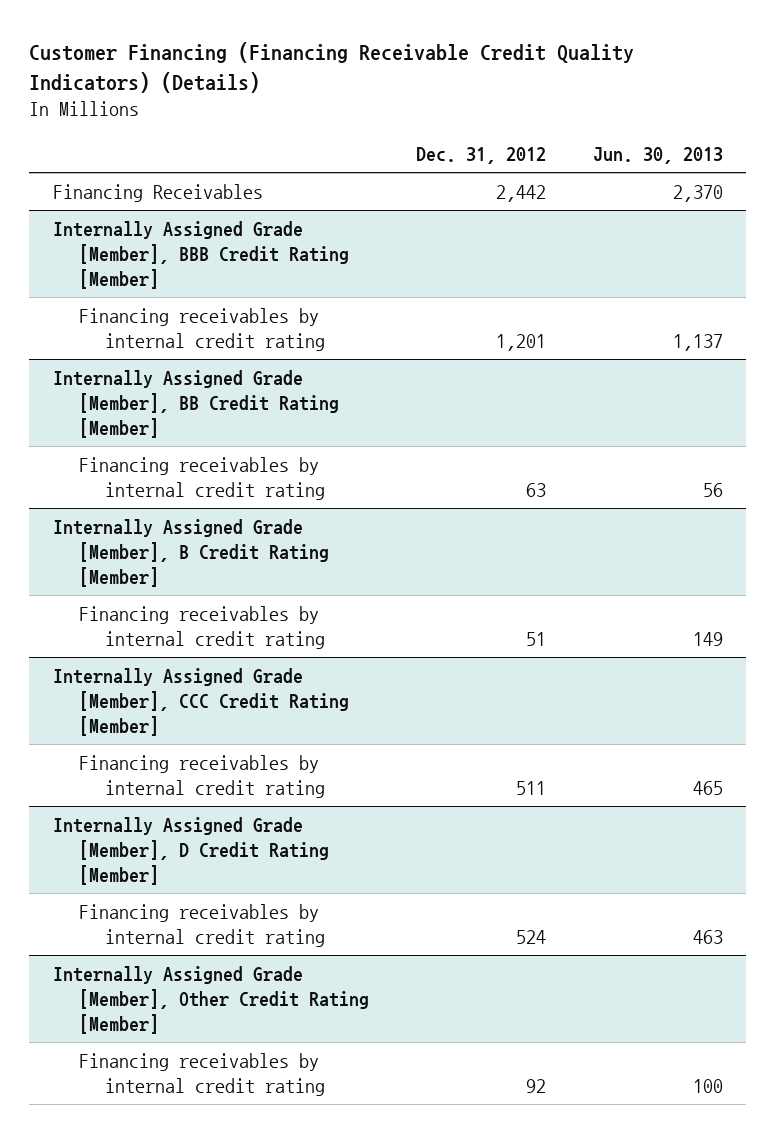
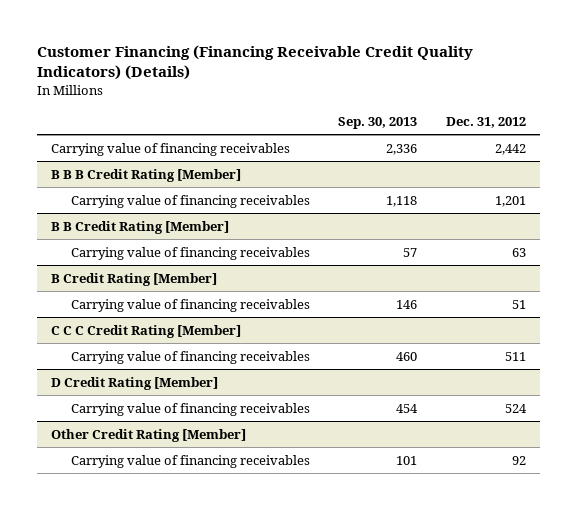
- | Dec. 31, 2012 | Jun. 30, 2013
+ | Sep. 30, 2013 | Dec. 31, 2012
- Financing Receivables | 2,442 | 2,370
- Internally Assigned Grade [Member], BBB Credit Rating [Member]
- Financing receivables by internal credit rating | 1,201 | 1,137
- Internally Assigned Grade [Member], BB Credit Rating [Member]
- Financing receivables by internal credit rating | 63 | 56
- Internally Assigned Grade [Member], B Credit Rating [Member]
- Financing receivables by internal credit rating | 51 | 149
- Internally Assigned Grade [Member], CCC Credit Rating [Member]
- Financing receivables by internal credit rating | 511 | 465
- Internally Assigned Grade [Member], D Credit Rating [Member]
- Financing receivables by internal credit rating | 524 | 463
- Internally Assigned Grade [Member], Other Credit Rating [Member]
- Financing receivables by internal credit rating | 92 | 100
+ Carrying value of financing receivables | 2,336 | 2,442
+ B B B Credit Rating [Member]
+ Carrying value of financing receivables | 1,118 | 1,201
+ B B Credit Rating [Member]
+ Carrying value of financing receivables | 57 | 63
+ B Credit Rating [Member]
+ Carrying value of financing receivables | 146 | 51
+ C C C Credit Rating [Member]
+ Carrying value of financing receivables | 460 | 511
+ D Credit Rating [Member]
+ Carrying value of financing receivables | 454 | 524
+ Other Credit Rating [Member]
+ Carrying value of financing receivables | 101 | 92

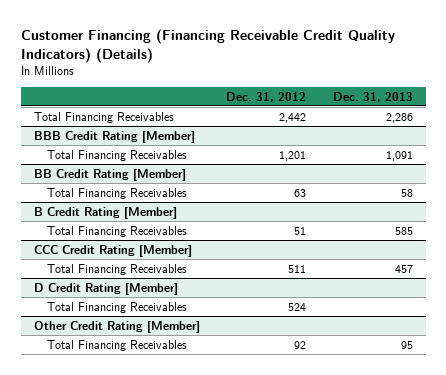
- | Sep. 30, 2013 | Dec. 31, 2012
+ | Dec. 31, 2012 | Dec. 31, 2013
- Carrying value of financing receivables | 2,336 | 2,442
- B B B Credit Rating [Member]
- Carrying value of financing receivables | 1,118 | 1,201
- B B Credit Rating [Member]
- Carrying value of financing receivables | 57 | 63
+ Total Financing Receivables | 2,442 | 2,286
+ BBB Credit Rating [Member]
+ Total Financing Receivables | 1,201 | 1,091
+ BB Credit Rating [Member]
+ Total Financing Receivables | 63 | 58
@ B Credit Rating [Member]
- Carrying value of financing receivables | 146 | 51
- C C C Credit Rating [Member]
- Carrying value of financing receivables | 460 | 511
@ B Credit Rating [Member]
+ Total Financing Receivables | 51 | 585
+ CCC Credit Rating [Member]
+ Total Financing Receivables | 511 | 457
@ D Credit Rating [Member]
- Carrying value of financing receivables | 454 | 524
+ Total Financing Receivables | 524 |
@ Other Credit Rating [Member]
- Carrying value of financing receivables | 101 | 92
+ Total Financing Receivables | 92 | 95

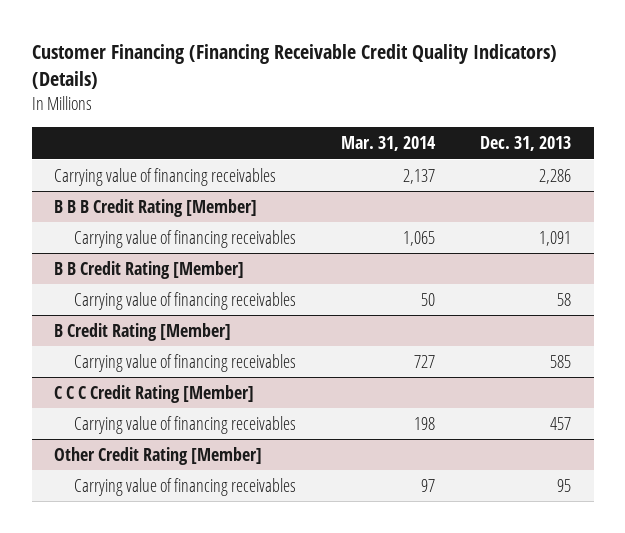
- | Dec. 31, 2012 | Dec. 31, 2013
+ | Mar. 31, 2014 | Dec. 31, 2013
- Total Financing Receivables | 2,442 | 2,286
- BBB Credit Rating [Member]
- Total Financing Receivables | 1,201 | 1,091
- BB Credit Rating [Member]
- Total Financing Receivables | 63 | 58
+ Carrying value of financing receivables | 2,137 | 2,286
+ B B B Credit Rating [Member]
+ Carrying value of financing receivables | 1,065 | 1,091
+ B B Credit Rating [Member]
+ Carrying value of financing receivables | 50 | 58
@ B Credit Rating [Member]
- Total Financing Receivables | 51 | 585
- CCC Credit Rating [Member]
- Total Financing Receivables | 511 | 457
- D Credit Rating [Member]
- Total Financing Receivables | 524 |
@ B Credit Rating [Member]
+ Carrying value of financing receivables | 727 | 585
+ C C C Credit Rating [Member]
+ Carrying value of financing receivables | 198 | 457
@ Other Credit Rating [Member]
- Total Financing Receivables | 92 | 95
+ Carrying value of financing receivables | 97 | 95

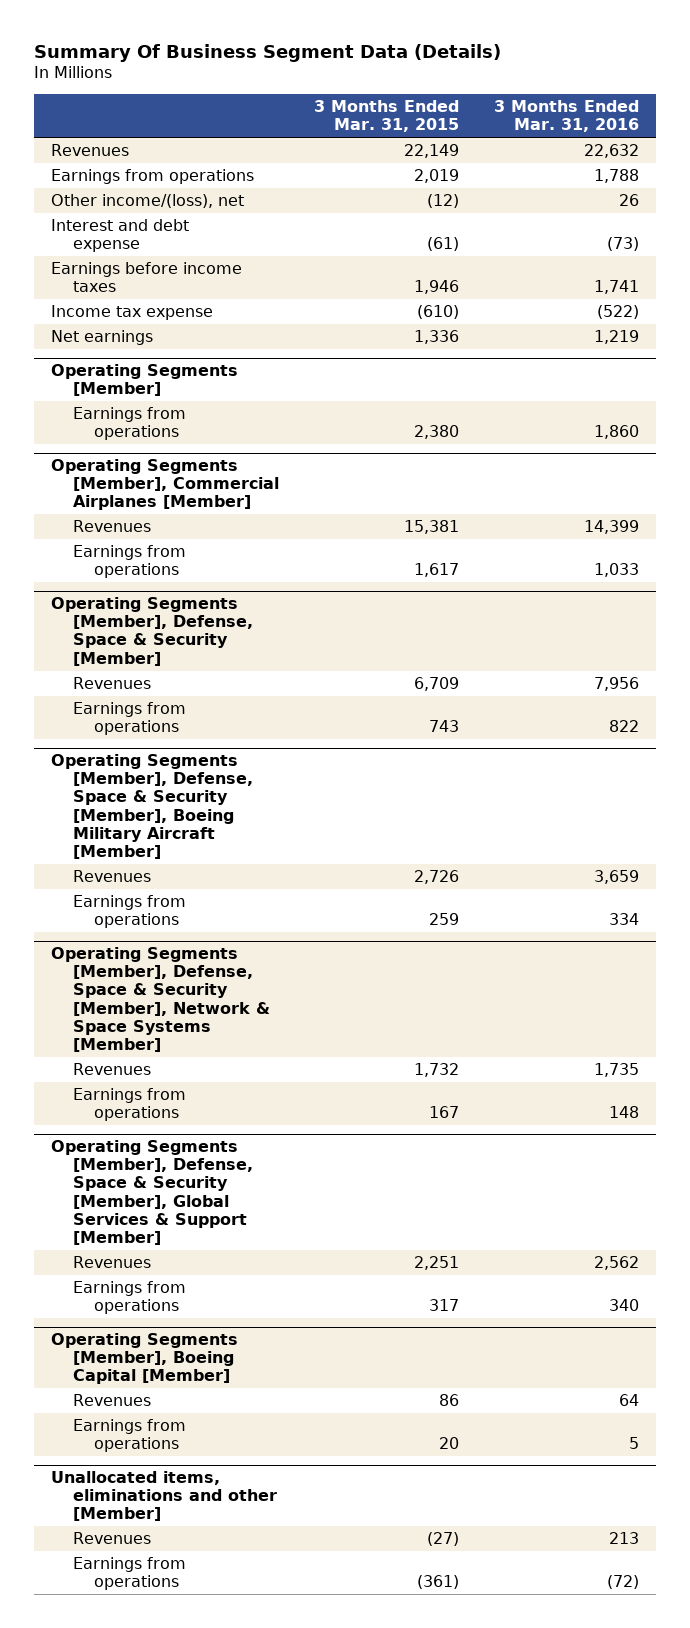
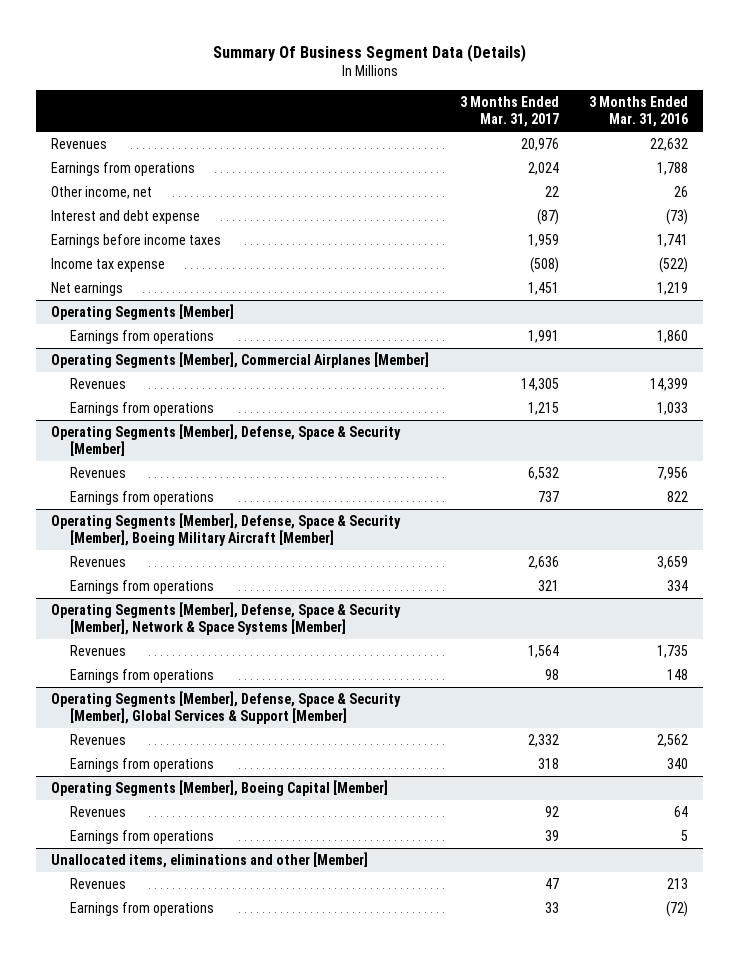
- | 3 Months Ended Mar. 31, 2015 | 3 Months Ended Mar. 31, 2016
+ | 3 Months Ended Mar. 31, 2017 | 3 Months Ended Mar. 31, 2016
- Other income/(loss), net | (12) | 26
+ Other income, net | 22 | 26

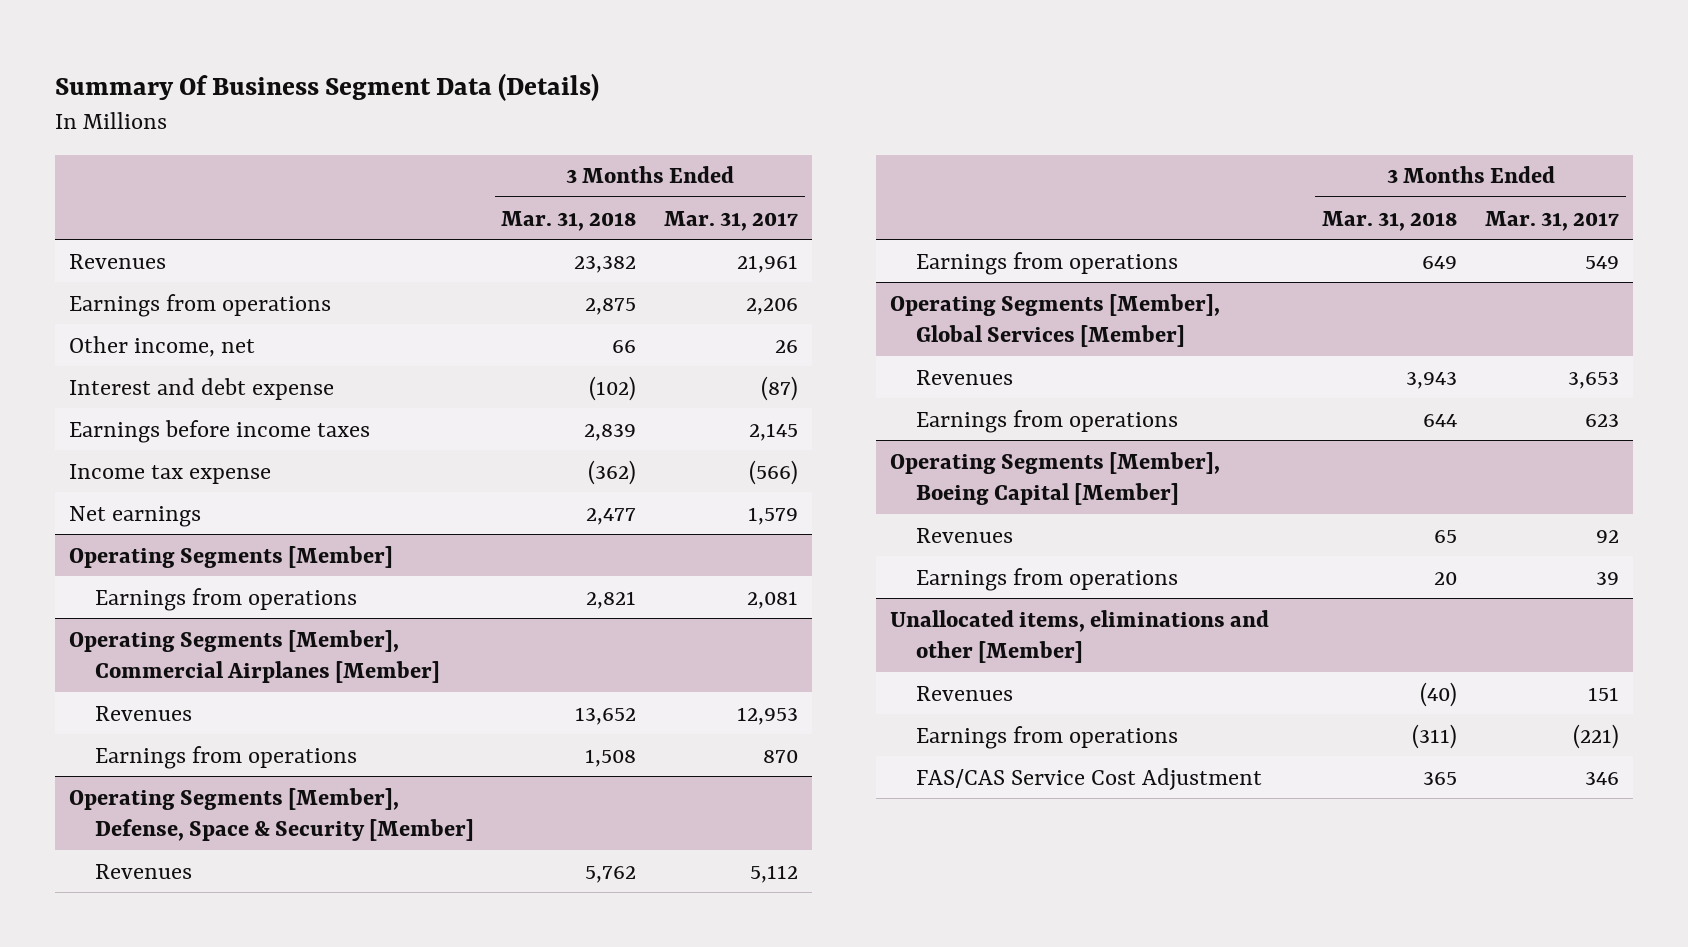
- | 3 Months Ended Mar. 31, 2017 | 3 Months Ended Mar. 31, 2016
+ | 3 Months Ended Mar. 31, 2018 | 3 Months Ended Mar. 31, 2017
- Revenues | 20,976 | 22,632
- Earnings from operations | 2,024 | 1,788
- Other income, net | 22 | 26
+ Revenues | 23,382 | 21,961
+ Earnings from operations | 2,875 | 2,206
+ Other income, net | 66 | 26
- Earnings before income taxes | 1,959 | 1,741
- Income tax expense | (508) | (522)
- Net earnings | 1,451 | 1,219
+ Earnings before income taxes | 2,839 | 2,145
+ Income tax expense | (362) | (566)
+ Net earnings | 2,477 | 1,579
@ Operating Segments [Member]
- Earnings from operations | 1,991 | 1,860
+ Earnings from operations | 2,821 | 2,081
@ Operating Segments [Member], Commercial Airplanes [Member]
- Revenues | 14,305 | 14,399
- Earnings from operations | 1,215 | 1,033
+ Revenues | 13,652 | 12,953
+ Earnings from operations | 1,508 | 870
@ Operating Segments [Member], Defense, Space & Security [Member]
- Revenues | 6,532 | 7,956
- Earnings from operations | 737 | 822
- Operating Segments [Member], Defense, Space & Security [Member], Boeing Military Aircraft [Member]
- Revenues | 2,636 | 3,659
- Earnings from operations | 321 | 334
- Operating Segments [Member], Defense, Space & Security [Member], Network & Space Systems [Member]
- Revenues | 1,564 | 1,735
- Earnings from operations | 98 | 148
- Operating Segments [Member], Defense, Space & Security [Member], Global Services & Support [Member]
- Revenues | 2,332 | 2,562
- Earnings from operations | 318 | 340
@ Operating Segments [Member], Defense, Space & Security [Member]
+ Revenues | 5,762 | 5,112
+ Earnings from operations | 649 | 549
+ Operating Segments [Member], Global Services [Member]
+ Revenues | 3,943 | 3,653
+ Earnings from operations | 644 | 623
@ Unallocated items, eliminations and other [Member]
- Revenues | 47 | 213
- Earnings from operations | 33 | (72)
+ Revenues | (40) | 151
+ Earnings from operations | (311) | (221)
+ FAS/CAS Service Cost Adjustment | 365 | 346

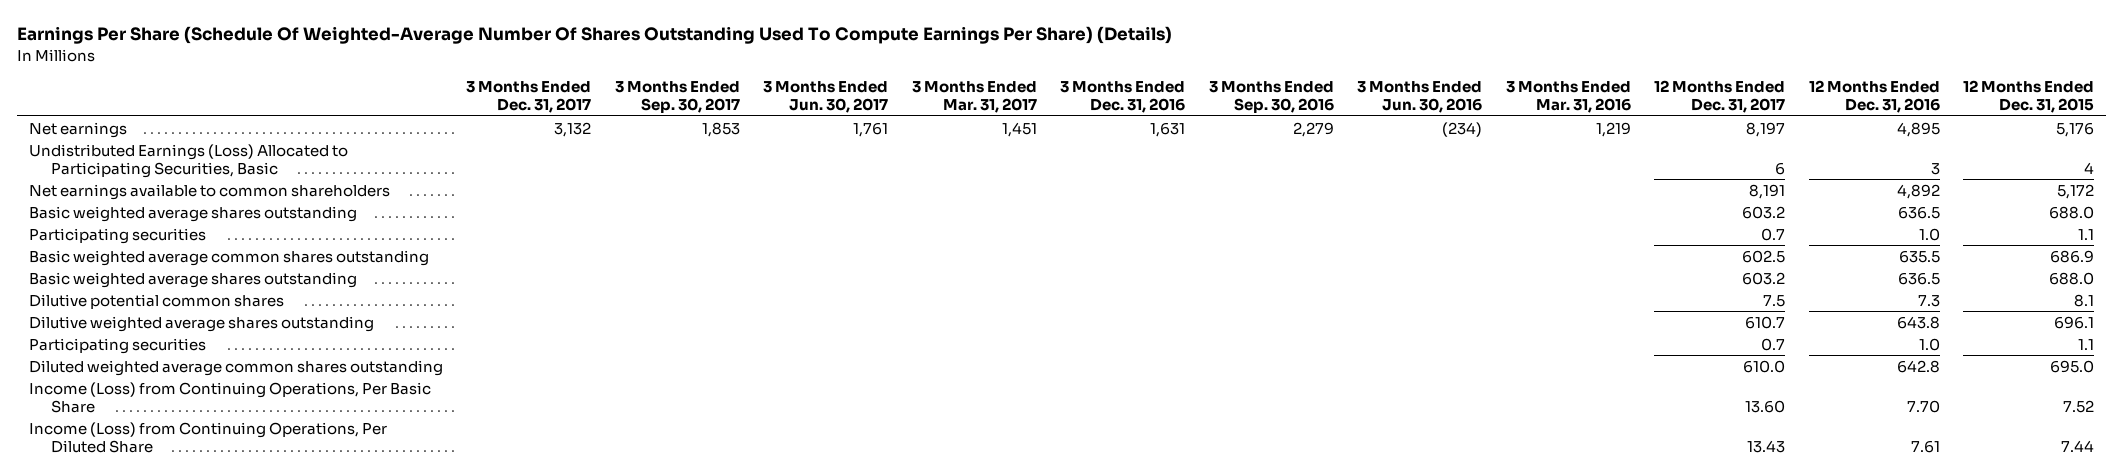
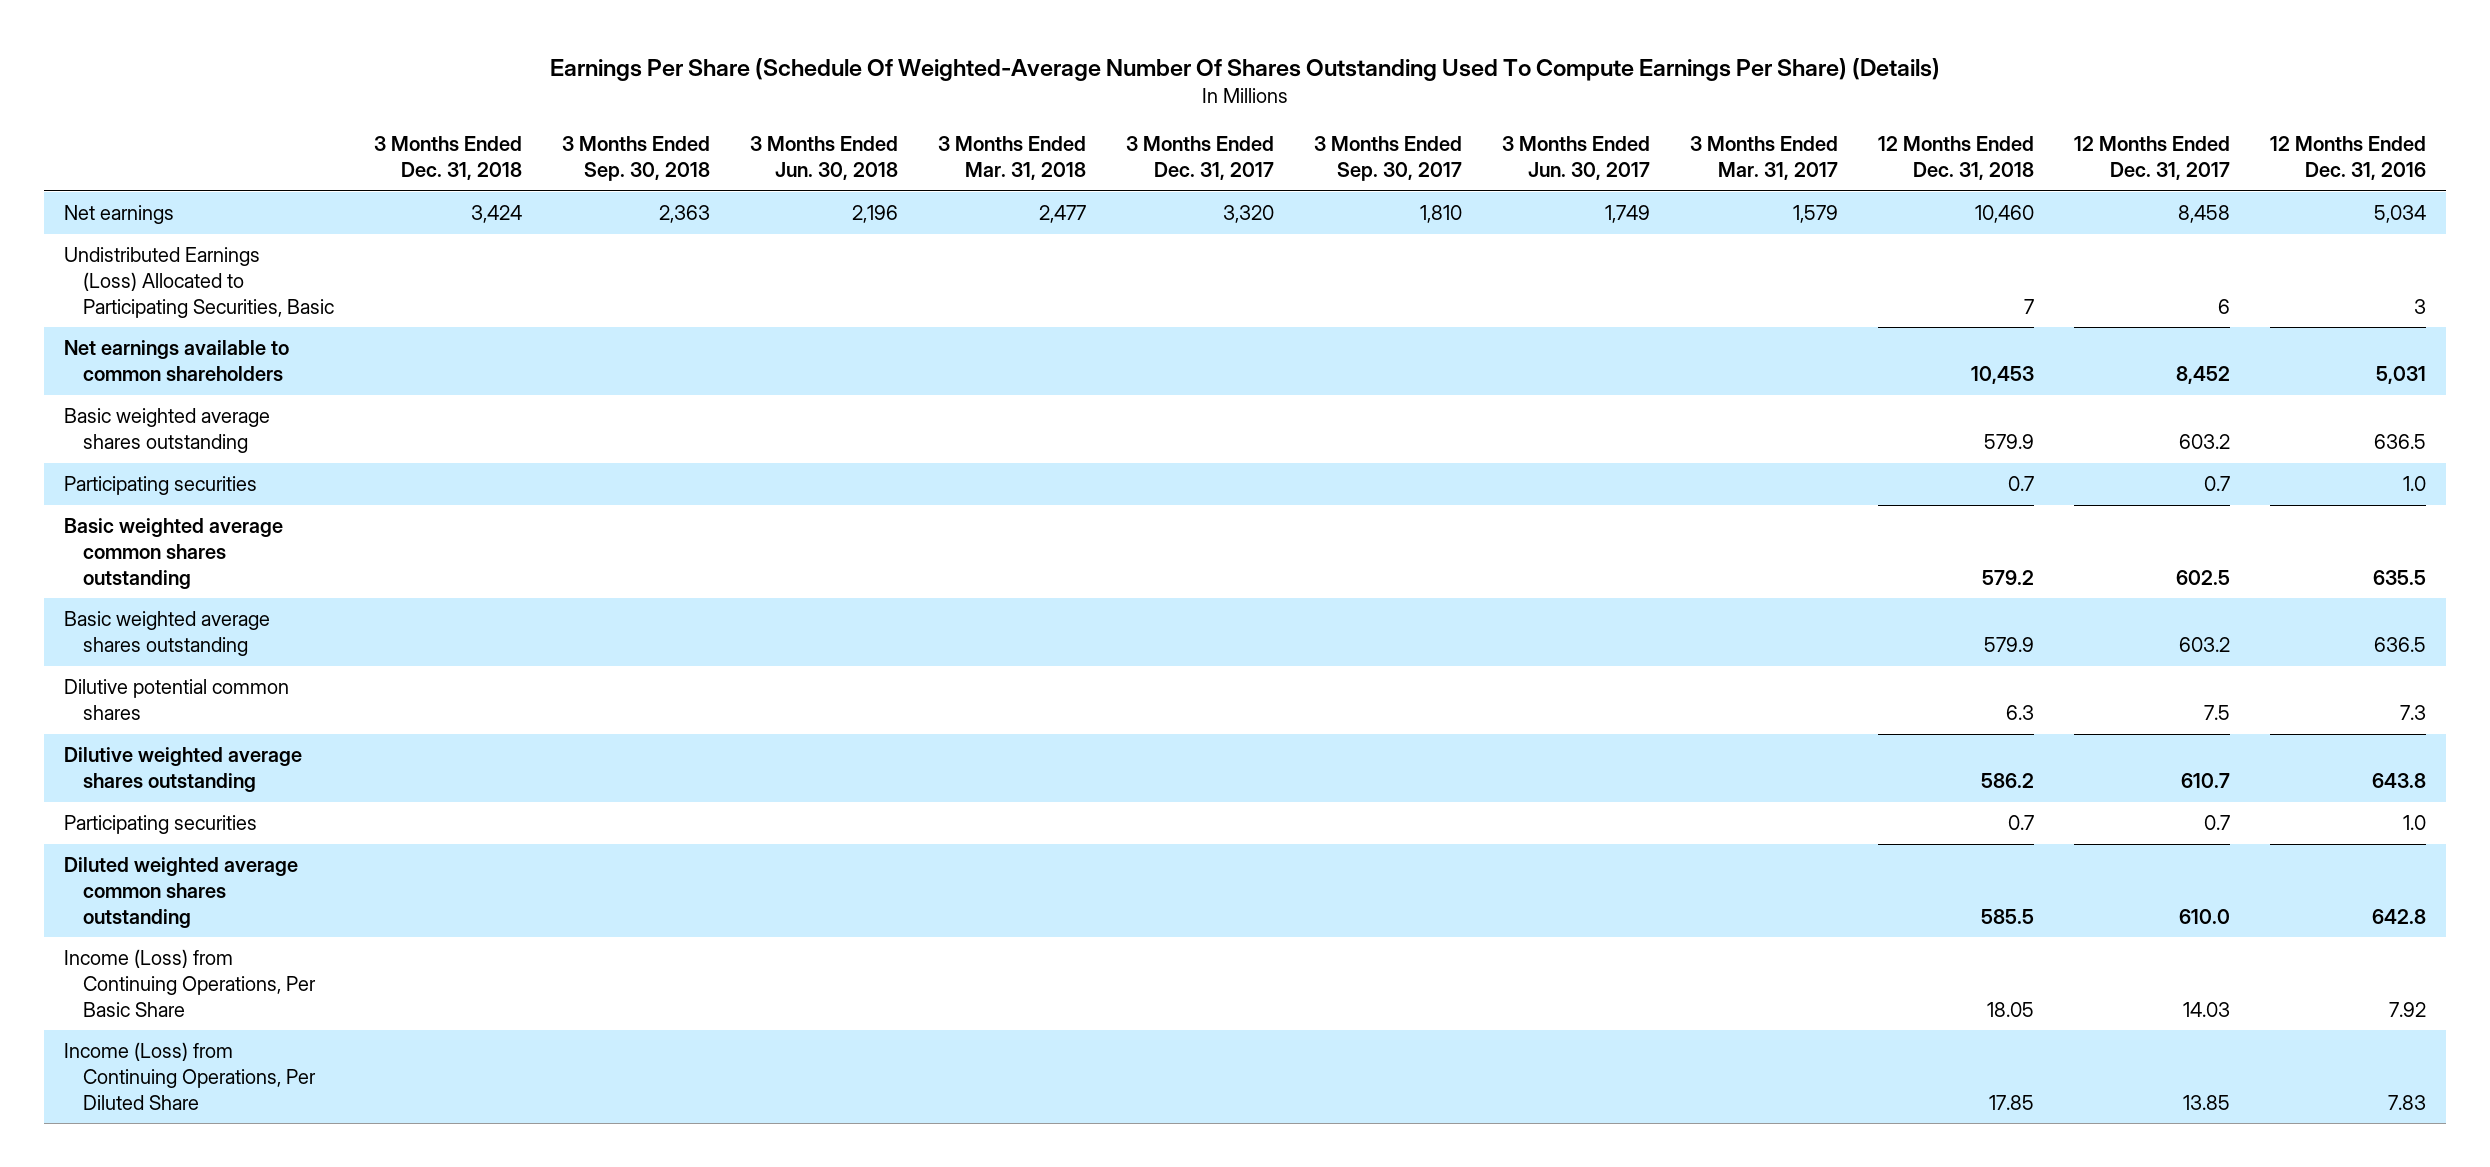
- | 3 Months Ended Dec. 31, 2017 | 3 Months Ended Sep. 30, 2017 | 3 Months Ended Jun. 30, 2017 | 3 Months Ended Mar. 31, 2017 | 3 Months Ended Dec. 31, 2016 | 3 Months Ended Sep. 30, 2016 | 3 Months Ended Jun. 30, 2016 | 3 Months Ended Mar. 31, 2016 | 12 Months Ended Dec. 31, 2017 | 12 Months Ended Dec. 31, 2016 | 12 Months Ended Dec. 31, 2015
+ | 3 Months Ended Dec. 31, 2018 | 3 Months Ended Sep. 30, 2018 | 3 Months Ended Jun. 30, 2018 | 3 Months Ended Mar. 31, 2018 | 3 Months Ended Dec. 31, 2017 | 3 Months Ended Sep. 30, 2017 | 3 Months Ended Jun. 30, 2017 | 3 Months Ended Mar. 31, 2017 | 12 Months Ended Dec. 31, 2018 | 12 Months Ended Dec. 31, 2017 | 12 Months Ended Dec. 31, 2016
- Net earnings | 3,132 | 1,853 | 1,761 | 1,451 | 1,631 | 2,279 | (234) | 1,219 | 8,197 | 4,895 | 5,176
+ Net earnings | 3,424 | 2,363 | 2,196 | 2,477 | 3,320 | 1,810 | 1,749 | 1,579 | 10,460 | 8,458 | 5,034
- Net earnings available to common shareholders | | | | | | | | | 8,191 | 4,892 | 5,172
+ Net earnings available to common shareholders | | | | | | | | | 10,453 | 8,452 | 5,031
- Income (Loss) from Continuing Operations, Per Basic Share | | | | | | | | | 13.60 | 7.70 | 7.52
- Income (Loss) from Continuing Operations, Per Diluted Share | | | | | | | | | 13.43 | 7.61 | 7.44
+ Income (Loss) from Continuing Operations, Per Basic Share | | | | | | | | | 18.05 | 14.03 | 7.92
+ Income (Loss) from Continuing Operations, Per Diluted Share | | | | | | | | | 17.85 | 13.85 | 7.83

